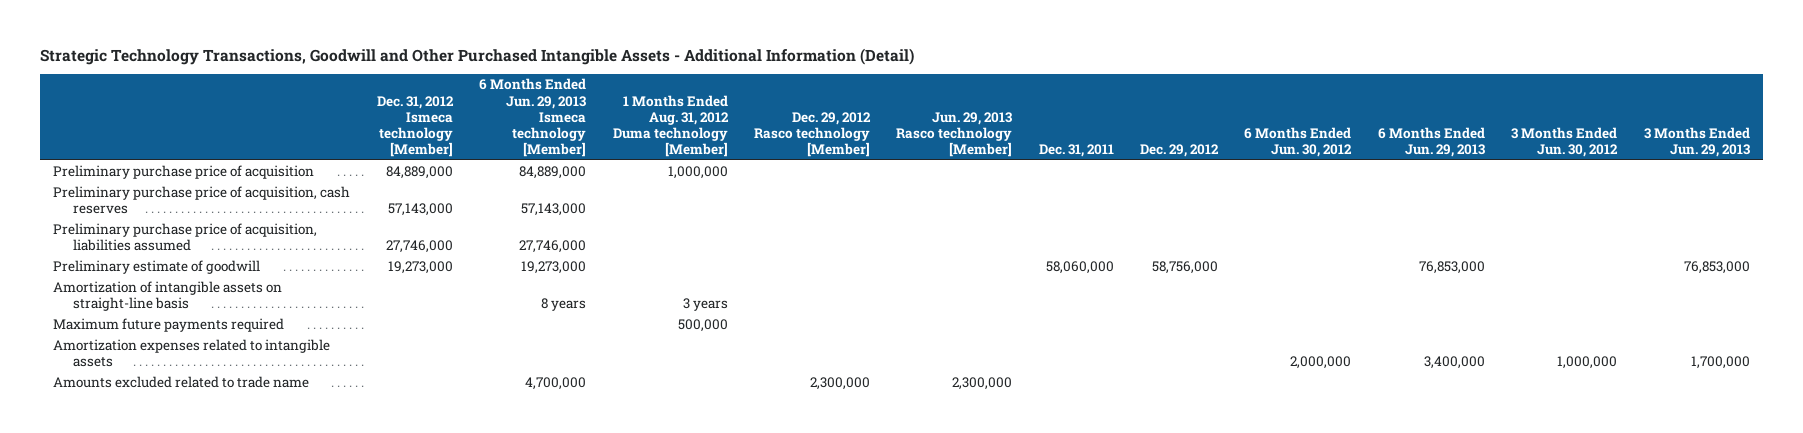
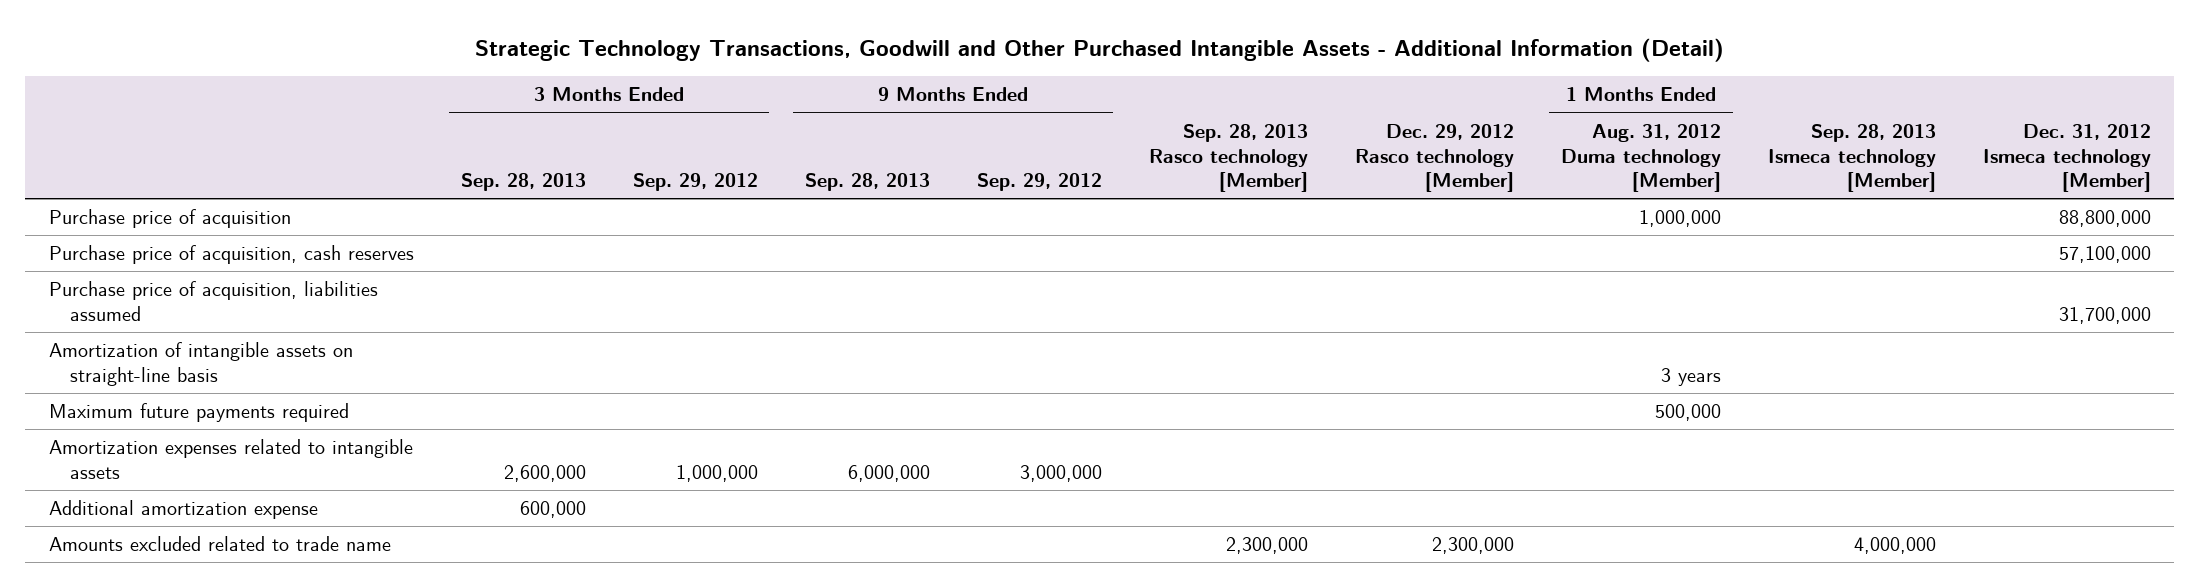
- | Dec. 31, 2012 Ismeca technology [Member] | 6 Months Ended Jun. 29, 2013 Ismeca technology [Member] | 1 Months Ended Aug. 31, 2012 Duma technology [Member] | Dec. 29, 2012 Rasco technology [Member] | Jun. 29, 2013 Rasco technology [Member] | Dec. 31, 2011 | Dec. 29, 2012 | 6 Months Ended Jun. 30, 2012 | 6 Months Ended Jun. 29, 2013 | 3 Months Ended Jun. 30, 2012 | 3 Months Ended Jun. 29, 2013
+ | 3 Months Ended Sep. 28, 2013 | 3 Months Ended Sep. 29, 2012 | 9 Months Ended Sep. 28, 2013 | 9 Months Ended Sep. 29, 2012 | Sep. 28, 2013 Rasco technology [Member] | Dec. 29, 2012 Rasco technology [Member] | 1 Months Ended Aug. 31, 2012 Duma technology [Member] | Sep. 28, 2013 Ismeca technology [Member] | Dec. 31, 2012 Ismeca technology [Member]
- Preliminary purchase price of acquisition | 84,889,000 | 84,889,000 | 1,000,000 | | | | | | | |
- Preliminary purchase price of acquisition, cash reserves | 57,143,000 | 57,143,000 | | | | | | | | |
- Preliminary purchase price of acquisition, liabilities assumed | 27,746,000 | 27,746,000 | | | | | | | | |
- Preliminary estimate of goodwill | 19,273,000 | 19,273,000 | | | | 58,060,000 | 58,756,000 | | 76,853,000 | | 76,853,000
+ Purchase price of acquisition | | | | | | | 1,000,000 | | 88,800,000
+ Purchase price of acquisition, cash reserves | | | | | | | | | 57,100,000
+ Purchase price of acquisition, liabilities assumed | | | | | | | | | 31,700,000
+ Additional amortization expense | 600,000 | | | | | | | |

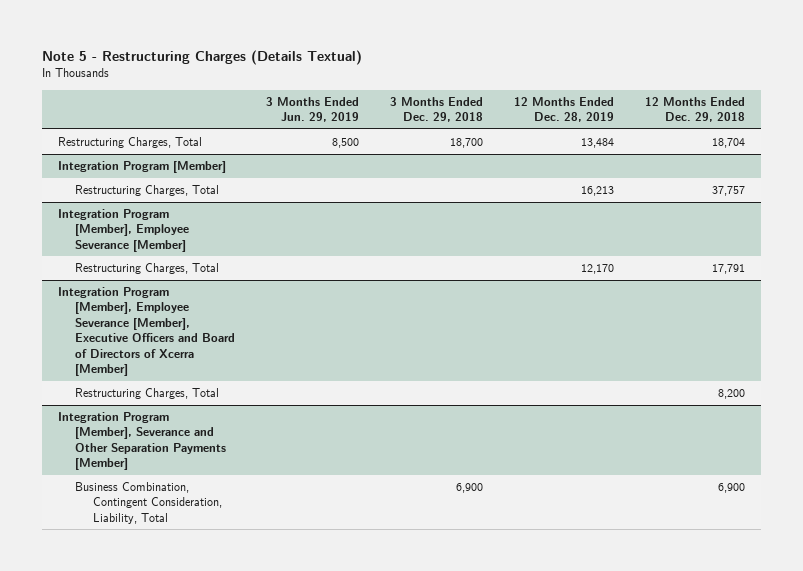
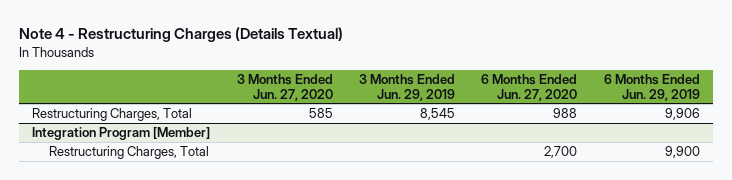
- Note 5 - Restructuring Charges (Details Textual)
+ Note 4 - Restructuring Charges (Details Textual)
- | 3 Months Ended Jun. 29, 2019 | 3 Months Ended Dec. 29, 2018 | 12 Months Ended Dec. 28, 2019 | 12 Months Ended Dec. 29, 2018
+ | 3 Months Ended Jun. 27, 2020 | 3 Months Ended Jun. 29, 2019 | 6 Months Ended Jun. 27, 2020 | 6 Months Ended Jun. 29, 2019
- Restructuring Charges, Total | 8,500 | 18,700 | 13,484 | 18,704
+ Restructuring Charges, Total | 585 | 8,545 | 988 | 9,906
- Integration Program [Member], Employee Severance [Member]
- Restructuring Charges, Total | | | 12,170 | 17,791
- Integration Program [Member], Employee Severance [Member], Executive Officers and Board of Directors of Xcerra [Member]
- Restructuring Charges, Total | | | | 8,200
- Integration Program [Member], Severance and Other Separation Payments [Member]
- Business Combination, Contingent Consideration, Liability, Total | | 6,900 | | 6,900

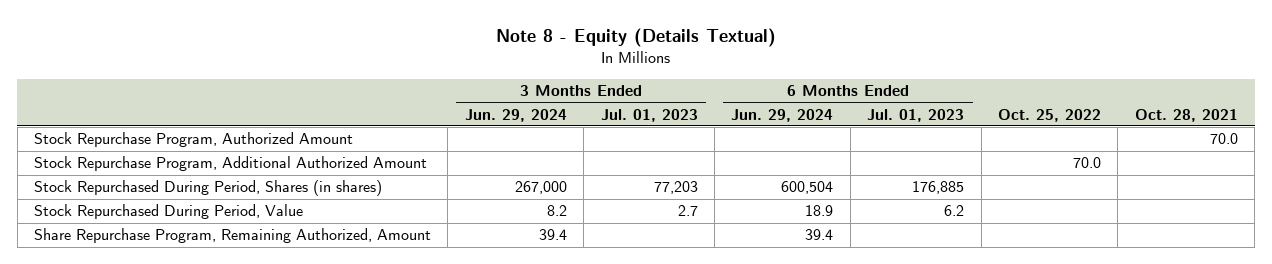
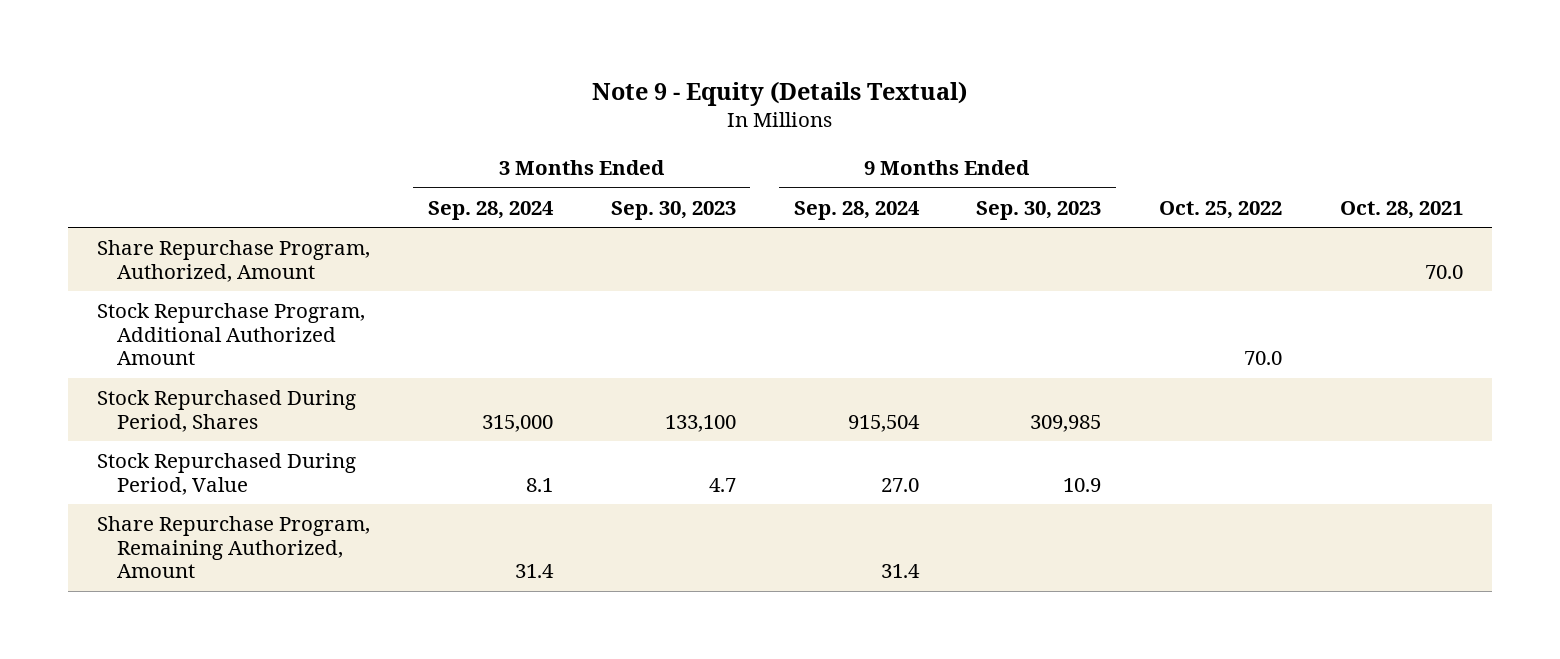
- Note 8 - Equity (Details Textual)
+ Note 9 - Equity (Details Textual)
- | 3 Months Ended Jun. 29, 2024 | 3 Months Ended Jul. 01, 2023 | 6 Months Ended Jun. 29, 2024 | 6 Months Ended Jul. 01, 2023 | Oct. 25, 2022 | Oct. 28, 2021
+ | 3 Months Ended Sep. 28, 2024 | 3 Months Ended Sep. 30, 2023 | 9 Months Ended Sep. 28, 2024 | 9 Months Ended Sep. 30, 2023 | Oct. 25, 2022 | Oct. 28, 2021
- Stock Repurchase Program, Authorized Amount | | | | | | 70.0
+ Share Repurchase Program, Authorized, Amount | | | | | | 70.0
- Stock Repurchased During Period, Shares (in shares) | 267,000 | 77,203 | 600,504 | 176,885 | |
+ Stock Repurchased During Period, Shares | 315,000 | 133,100 | 915,504 | 309,985 | |

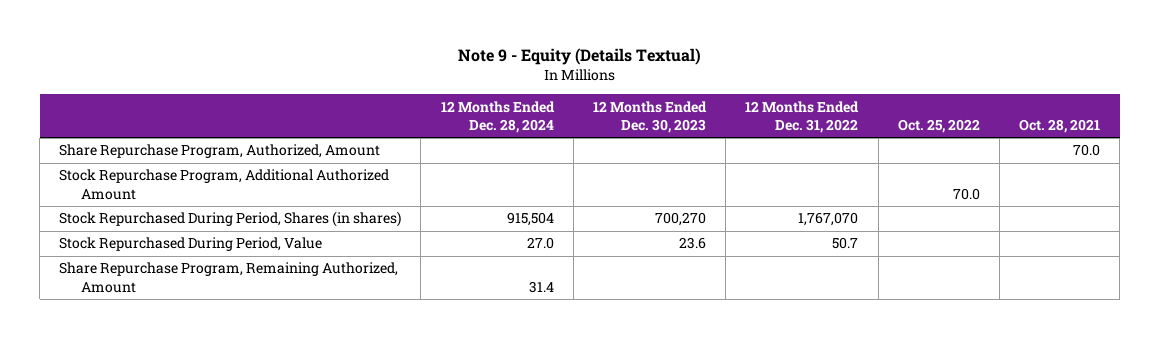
- | 3 Months Ended Sep. 28, 2024 | 3 Months Ended Sep. 30, 2023 | 9 Months Ended Sep. 28, 2024 | 9 Months Ended Sep. 30, 2023 | Oct. 25, 2022 | Oct. 28, 2021
+ | 12 Months Ended Dec. 28, 2024 | 12 Months Ended Dec. 30, 2023 | 12 Months Ended Dec. 31, 2022 | Oct. 25, 2022 | Oct. 28, 2021
- Stock Repurchased During Period, Shares | 315,000 | 133,100 | 915,504 | 309,985 | |
+ Stock Repurchased During Period, Shares (in shares) | 915,504 | 700,270 | 1,767,070 | |

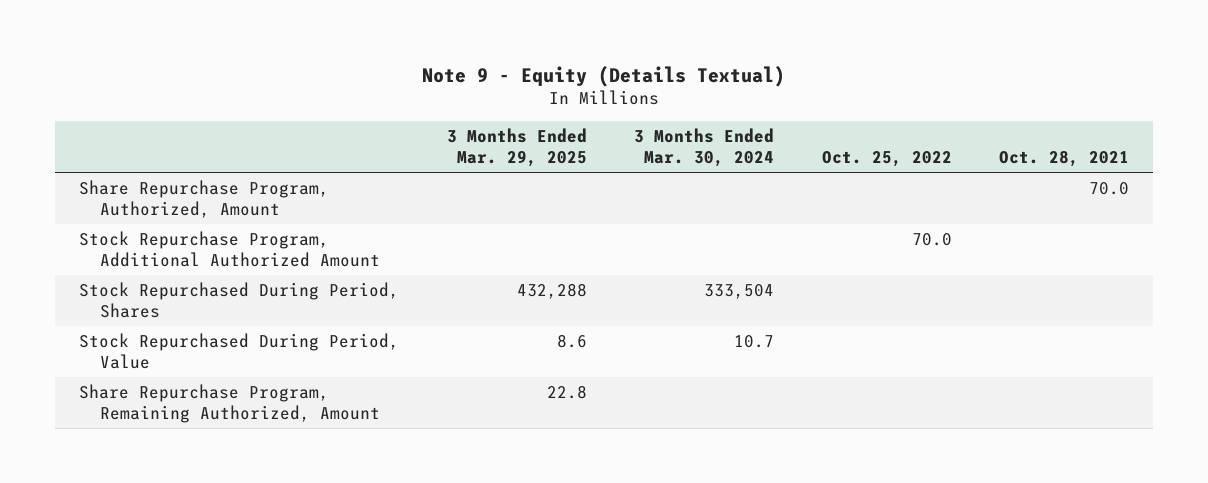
- | 12 Months Ended Dec. 28, 2024 | 12 Months Ended Dec. 30, 2023 | 12 Months Ended Dec. 31, 2022 | Oct. 25, 2022 | Oct. 28, 2021
+ | 3 Months Ended Mar. 29, 2025 | 3 Months Ended Mar. 30, 2024 | Oct. 25, 2022 | Oct. 28, 2021
- Stock Repurchased During Period, Shares (in shares) | 915,504 | 700,270 | 1,767,070 | |
+ Stock Repurchased During Period, Shares | 432,288 | 333,504 | |

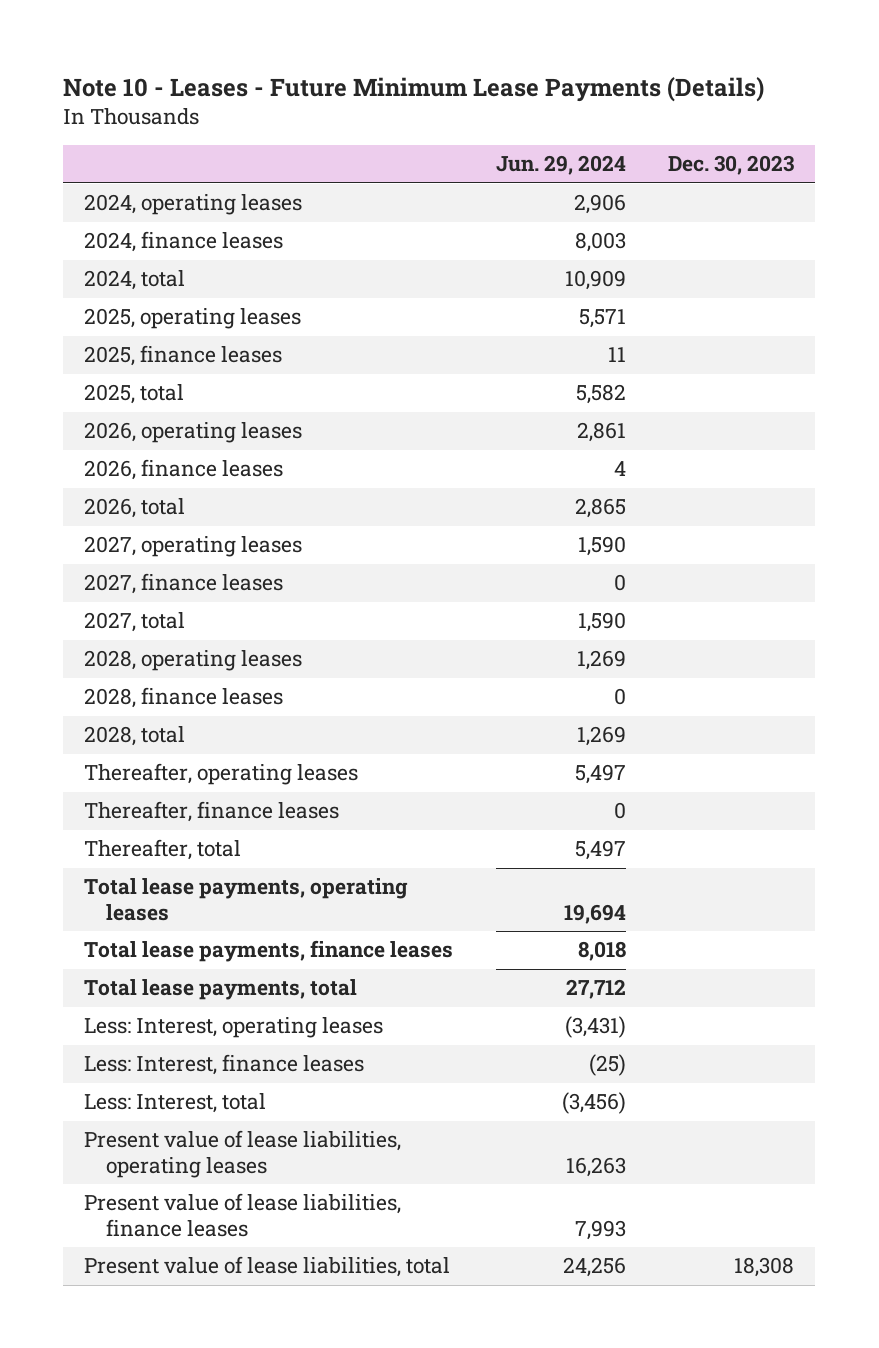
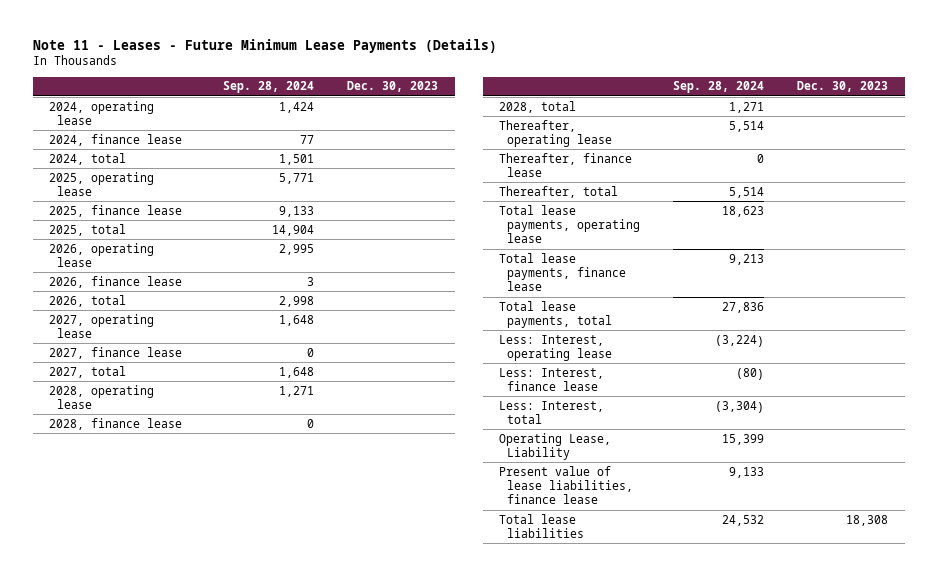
- Note 10 - Leases - Future Minimum Lease Payments (Details)
+ Note 11 - Leases - Future Minimum Lease Payments (Details)
- | Jun. 29, 2024 | Dec. 30, 2023
+ | Sep. 28, 2024 | Dec. 30, 2023
- 2024, operating leases | 2,906 |
- 2024, finance leases | 8,003 |
+ 2024, operating lease | 1,424 |
+ 2024, finance lease | 77 |
- 2025, operating leases | 5,571 |
- 2025, finance leases | 11 |
+ 2025, operating lease | 5,771 |
+ 2025, finance lease | 9,133 |
- 2026, operating leases | 2,861 |
- 2026, finance leases | 4 |
+ 2026, operating lease | 2,995 |
+ 2026, finance lease | 3 |
- 2027, operating leases | 1,590 |
- 2027, finance leases | 0 |
+ 2027, operating lease | 1,648 |
+ 2027, finance lease | 0 |
- 2028, operating leases | 1,269 |
- 2028, finance leases | 0 |
+ 2028, operating lease | 1,271 |
+ 2028, finance lease | 0 |
- Thereafter, operating leases | 5,497 |
- Thereafter, finance leases | 0 |
+ Thereafter, operating lease | 5,514 |
+ Thereafter, finance lease | 0 |
- Total lease payments, operating leases | 19,694 |
- Total lease payments, finance leases | 8,018 |
+ Total lease payments, operating lease | 18,623 |
+ Total lease payments, finance lease | 9,213 |
- Less: Interest, operating leases | (3,431) |
- Less: Interest, finance leases | (25) |
+ Less: Interest, operating lease | (3,224) |
+ Less: Interest, finance lease | (80) |
- Present value of lease liabilities, operating leases | 16,263 |
- Present value of lease liabilities, finance leases | 7,993 |
- Present value of lease liabilities, total | 24,256 | 18,308
+ Operating Lease, Liability | 15,399 |
+ Present value of lease liabilities, finance lease | 9,133 |
+ Total lease liabilities | 24,532 | 18,308

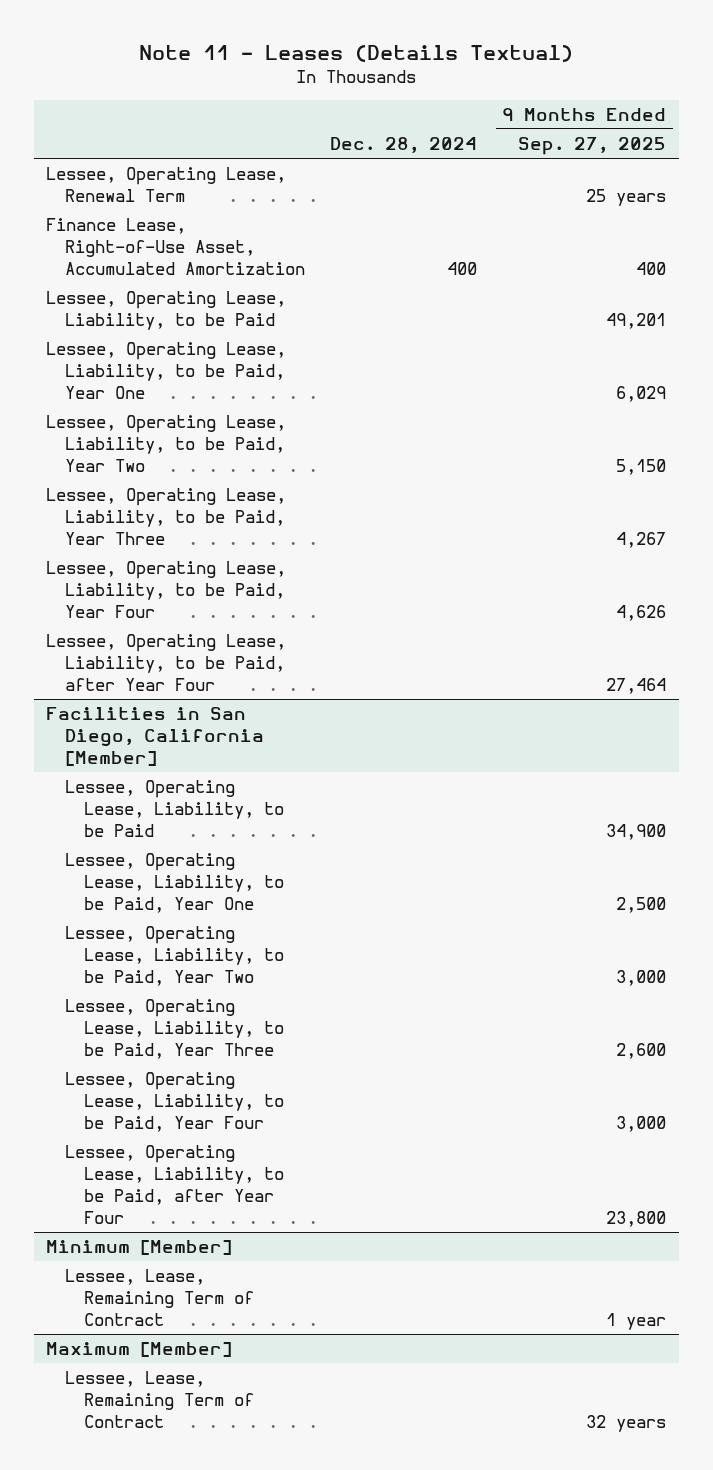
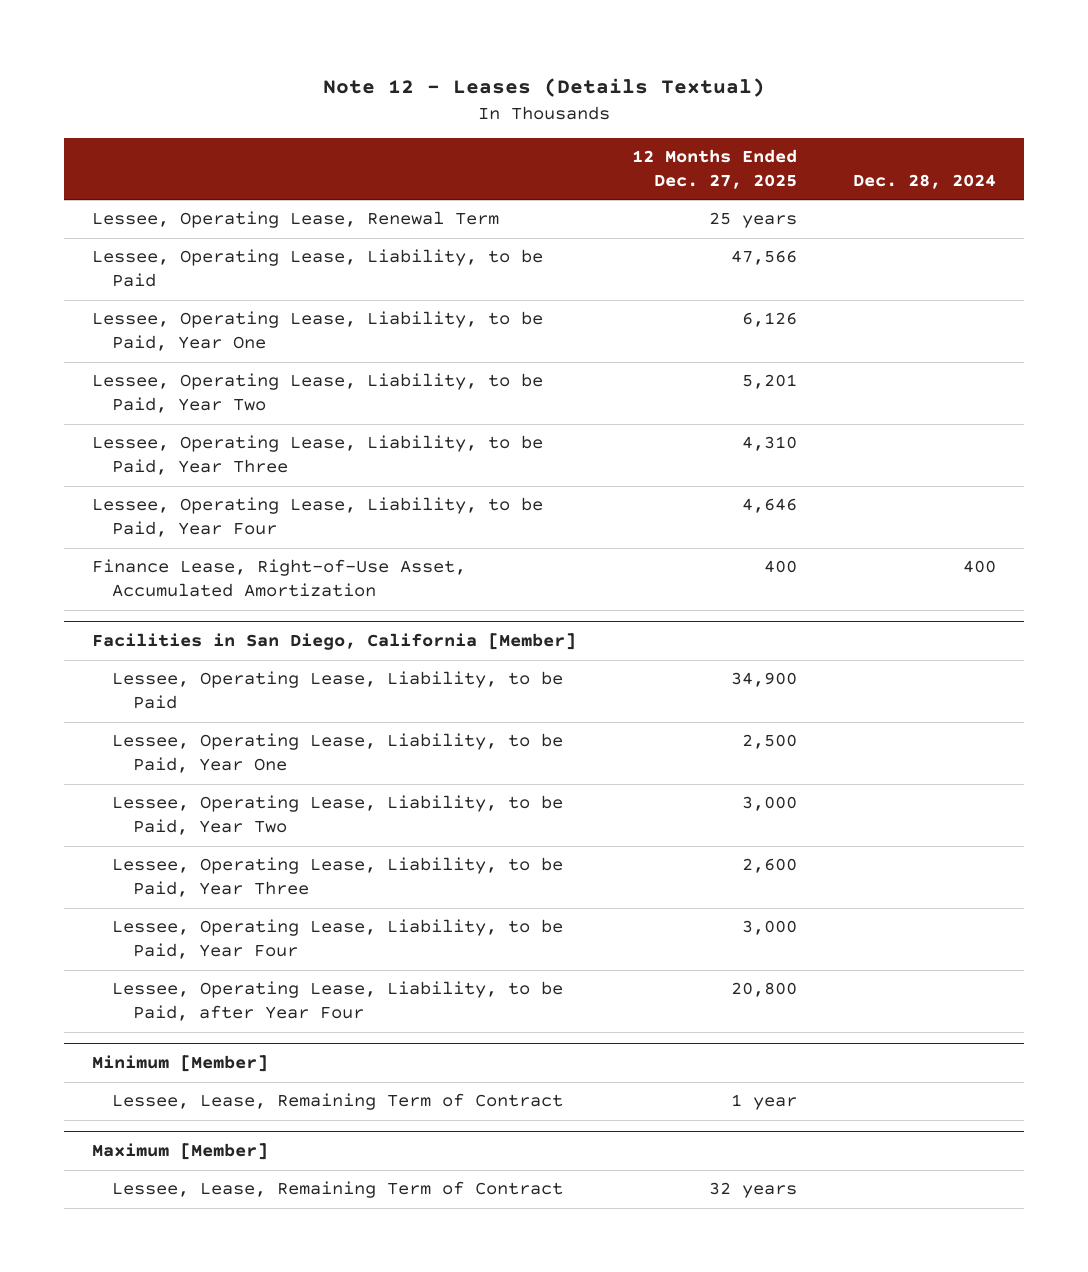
- Note 11 - Leases (Details Textual)
+ Note 12 - Leases (Details Textual)
- | Dec. 28, 2024 | 9 Months Ended Sep. 27, 2025
+ | 12 Months Ended Dec. 27, 2025 | Dec. 28, 2024
- Lessee, Operating Lease, Liability, to be Paid, after Year Four | | 27,464
moved down: Finance Lease, Right-of-Use Asset, Accumulated Amortization | 400 | 400

